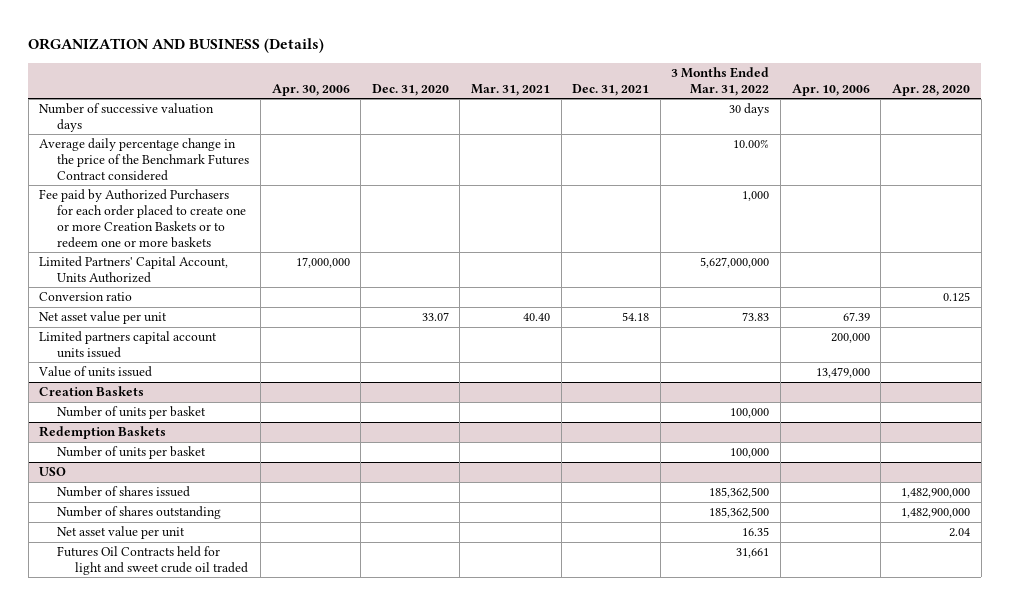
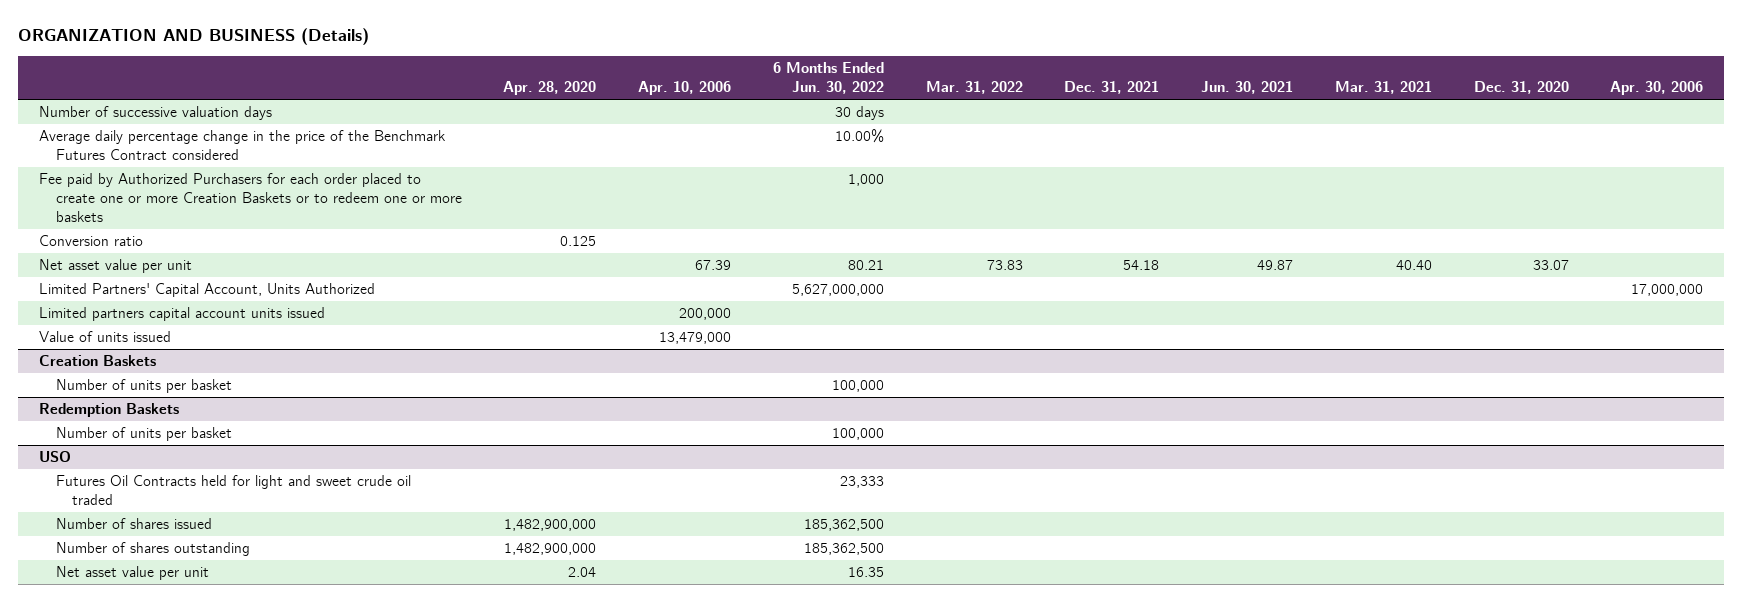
- | Apr. 30, 2006 | Dec. 31, 2020 | Mar. 31, 2021 | Dec. 31, 2021 | 3 Months Ended Mar. 31, 2022 | Apr. 10, 2006 | Apr. 28, 2020
+ | Apr. 28, 2020 | Apr. 10, 2006 | 6 Months Ended Jun. 30, 2022 | Mar. 31, 2022 | Dec. 31, 2021 | Jun. 30, 2021 | Mar. 31, 2021 | Dec. 31, 2020 | Apr. 30, 2006
moved down: Limited Partners' Capital Account, Units Authorized | | | 5,627,000,000 | | | | | | 17,000,000
@ USO
moved up: Futures Oil Contracts held for light and sweet crude oil traded | | | 23,333 | | | | | |

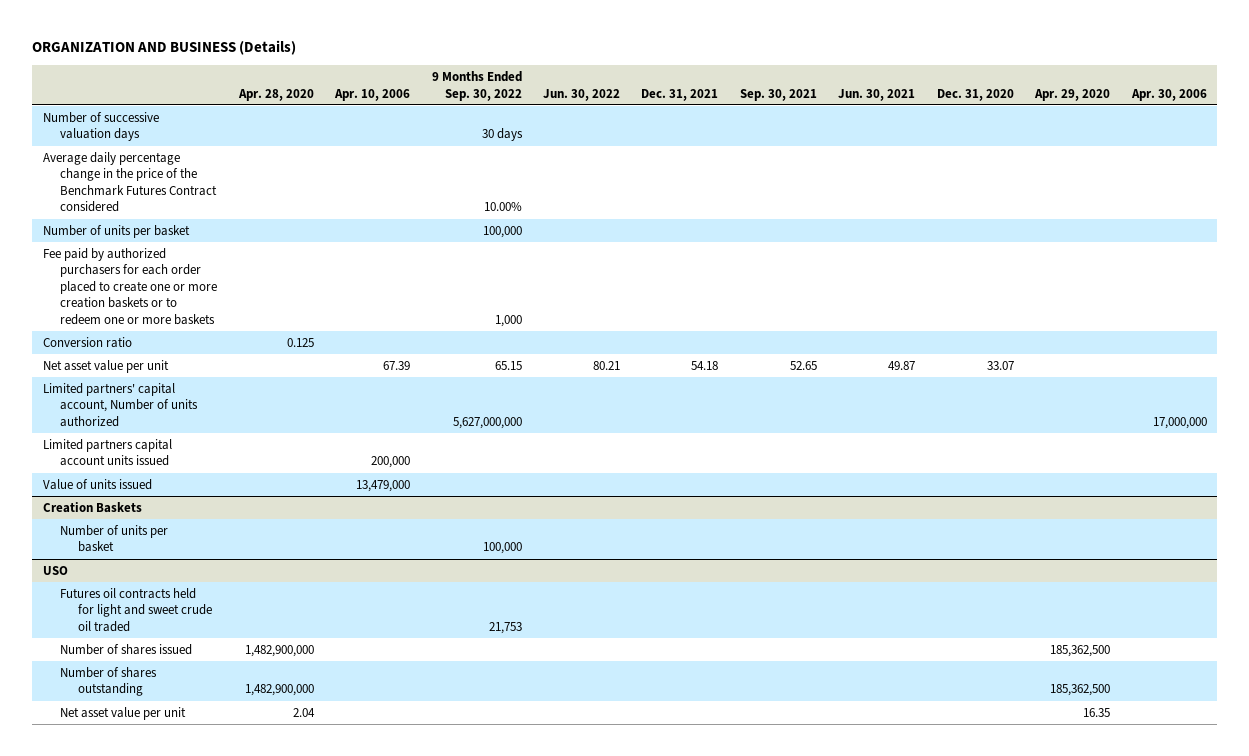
- | Apr. 28, 2020 | Apr. 10, 2006 | 6 Months Ended Jun. 30, 2022 | Mar. 31, 2022 | Dec. 31, 2021 | Jun. 30, 2021 | Mar. 31, 2021 | Dec. 31, 2020 | Apr. 30, 2006
+ | Apr. 28, 2020 | Apr. 10, 2006 | 9 Months Ended Sep. 30, 2022 | Jun. 30, 2022 | Dec. 31, 2021 | Sep. 30, 2021 | Jun. 30, 2021 | Dec. 31, 2020 | Apr. 29, 2020 | Apr. 30, 2006
- Fee paid by Authorized Purchasers for each order placed to create one or more Creation Baskets or to redeem one or more baskets | | | 1,000 | | | | | |
+ Number of units per basket | | | 100,000 | | | | | | |
+ Fee paid by authorized purchasers for each order placed to create one or more creation baskets or to redeem one or more baskets | | | 1,000 | | | | | | |
- Limited Partners' Capital Account, Units Authorized | | | 5,627,000,000 | | | | | | 17,000,000
+ Limited partners' capital account, Number of units authorized | | | 5,627,000,000 | | | | | | | 17,000,000
- Redemption Baskets
- Number of units per basket | | | 100,000 | | | | | |
@ USO
- Futures Oil Contracts held for light and sweet crude oil traded | | | 23,333 | | | | | |
+ Futures oil contracts held for light and sweet crude oil traded | | | 21,753 | | | | | | |

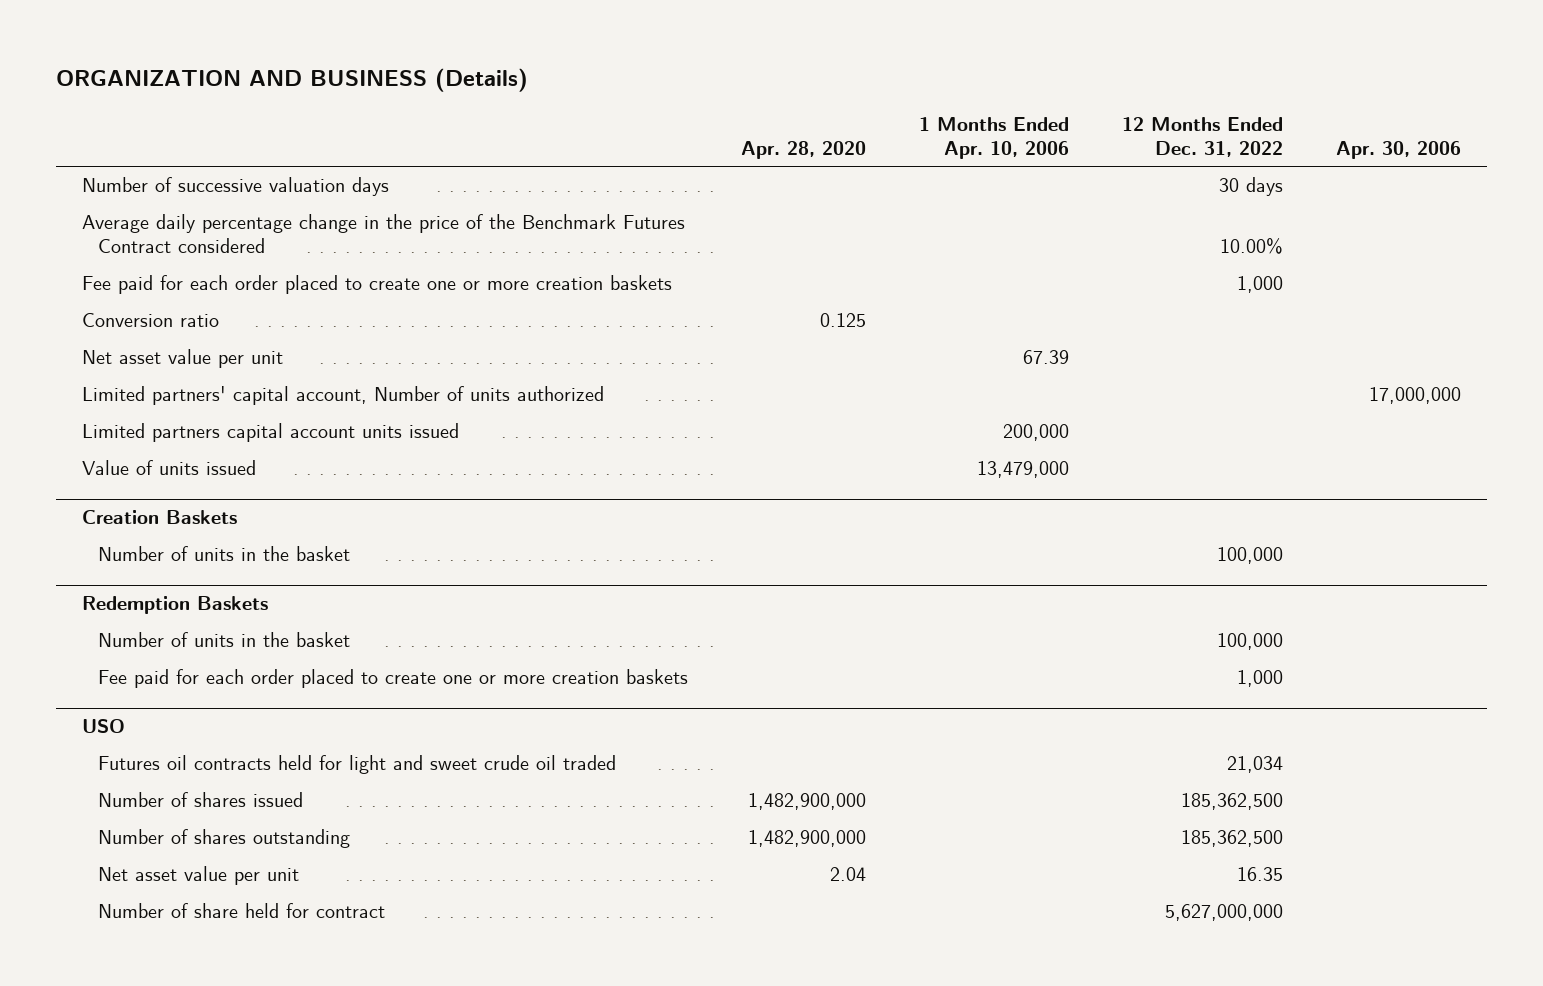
- | Apr. 28, 2020 | Apr. 10, 2006 | 9 Months Ended Sep. 30, 2022 | Jun. 30, 2022 | Dec. 31, 2021 | Sep. 30, 2021 | Jun. 30, 2021 | Dec. 31, 2020 | Apr. 29, 2020 | Apr. 30, 2006
+ | Apr. 28, 2020 | 1 Months Ended Apr. 10, 2006 | 12 Months Ended Dec. 31, 2022 | Apr. 30, 2006
- Number of units per basket | | | 100,000 | | | | | | |
- Fee paid by authorized purchasers for each order placed to create one or more creation baskets or to redeem one or more baskets | | | 1,000 | | | | | | |
+ Fee paid for each order placed to create one or more creation baskets | | | 1,000 |
@ Creation Baskets
- Number of units per basket | | | 100,000 | | | | | | |
+ Number of units in the basket | | | 100,000 |
+ Redemption Baskets
+ Number of units in the basket | | | 100,000 |
+ Fee paid for each order placed to create one or more creation baskets | | | 1,000 |
@ USO
+ Number of share held for contract | | | 5,627,000,000 |

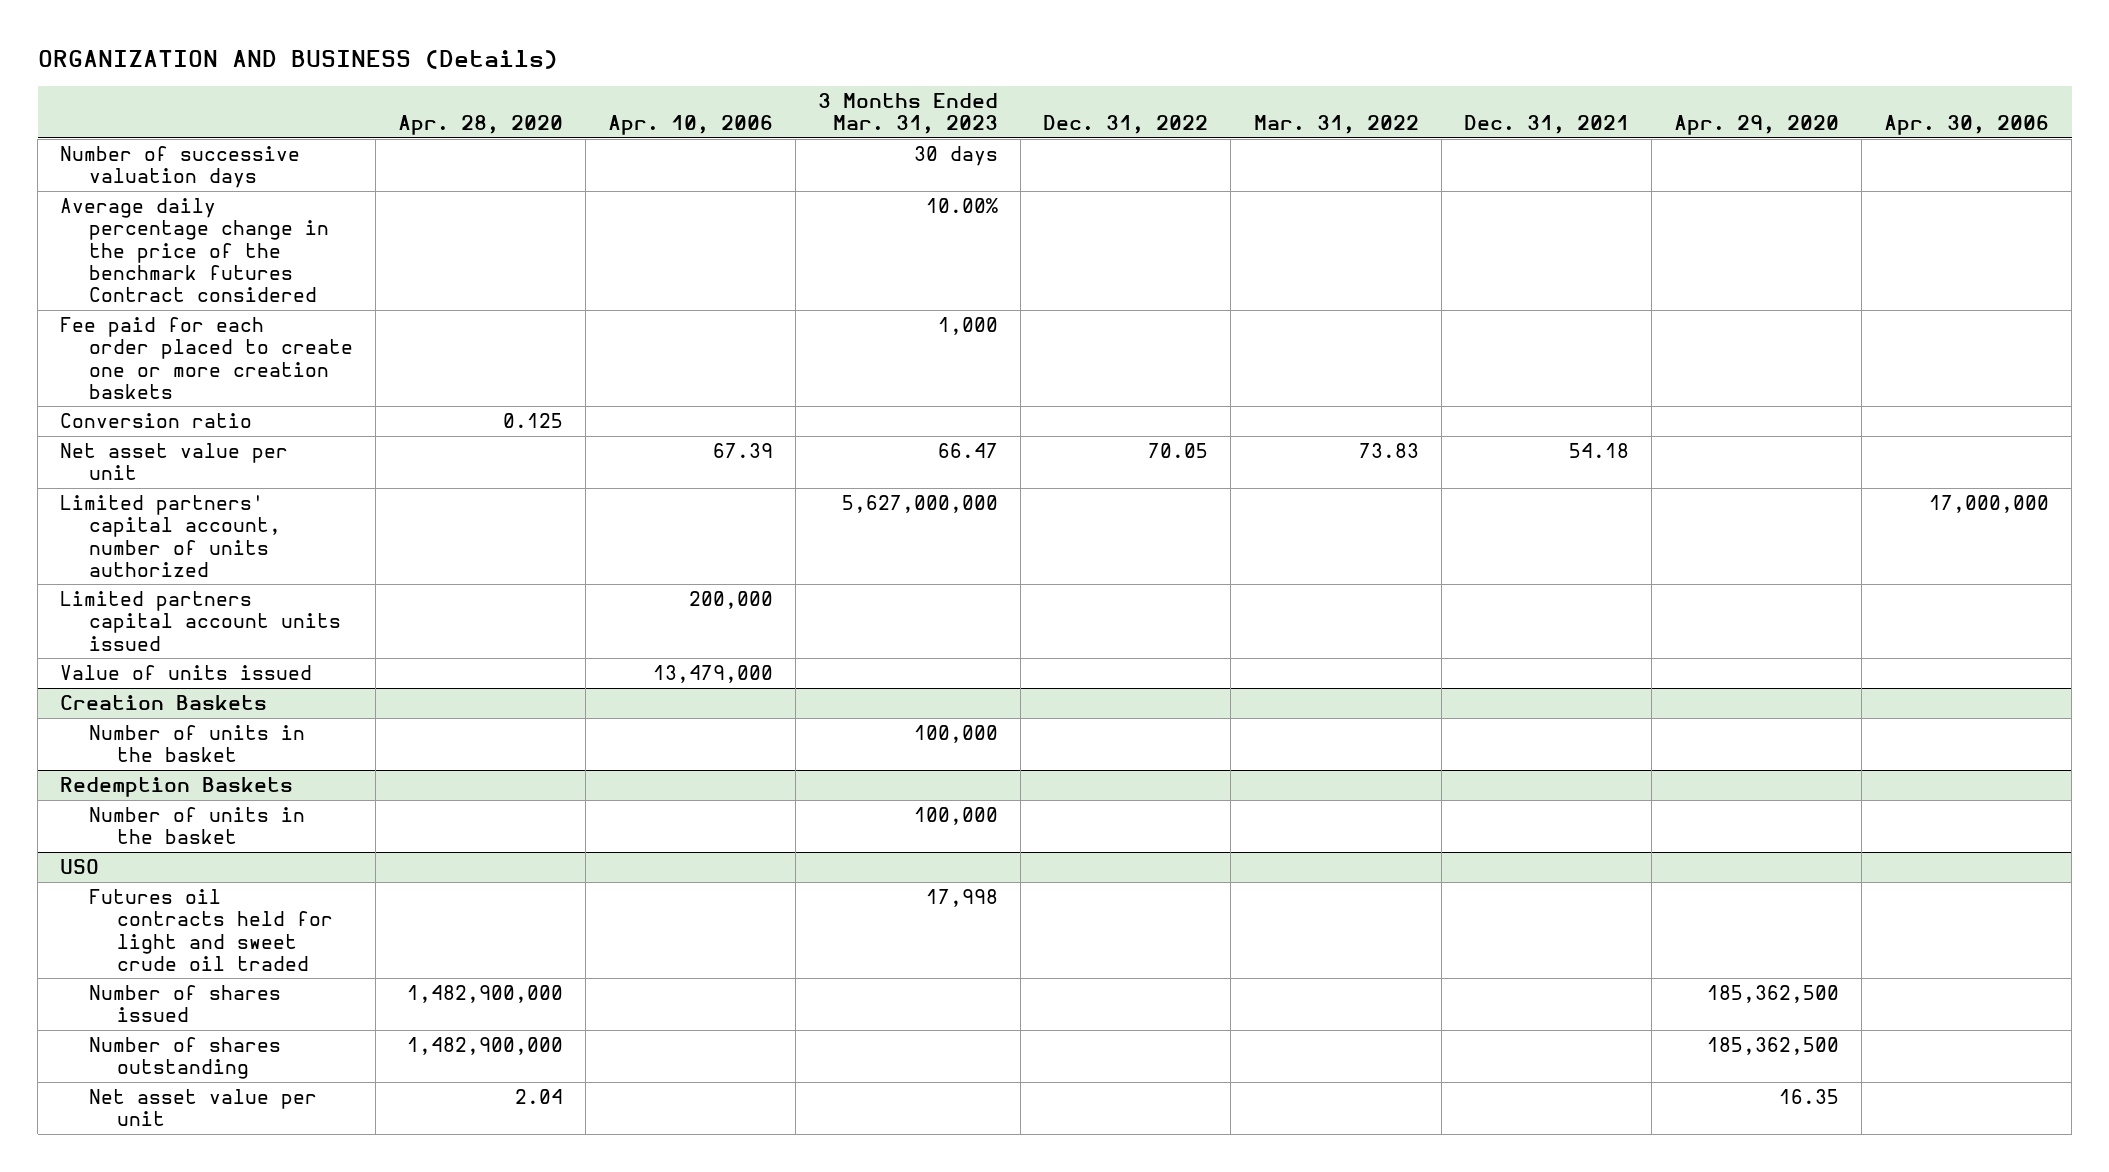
- | Apr. 28, 2020 | 1 Months Ended Apr. 10, 2006 | 12 Months Ended Dec. 31, 2022 | Apr. 30, 2006
+ | Apr. 28, 2020 | Apr. 10, 2006 | 3 Months Ended Mar. 31, 2023 | Dec. 31, 2022 | Mar. 31, 2022 | Dec. 31, 2021 | Apr. 29, 2020 | Apr. 30, 2006
- Average daily percentage change in the price of the Benchmark Futures Contract considered | | | 10.00% |
+ Average daily percentage change in the price of the benchmark futures Contract considered | | | 10.00% | | | | |
- Limited partners' capital account, Number of units authorized | | | | 17,000,000
+ Limited partners' capital account, number of units authorized | | | 5,627,000,000 | | | | | 17,000,000
@ Redemption Baskets
- Fee paid for each order placed to create one or more creation baskets | | | 1,000 |
@ USO
- Number of share held for contract | | | 5,627,000,000 |

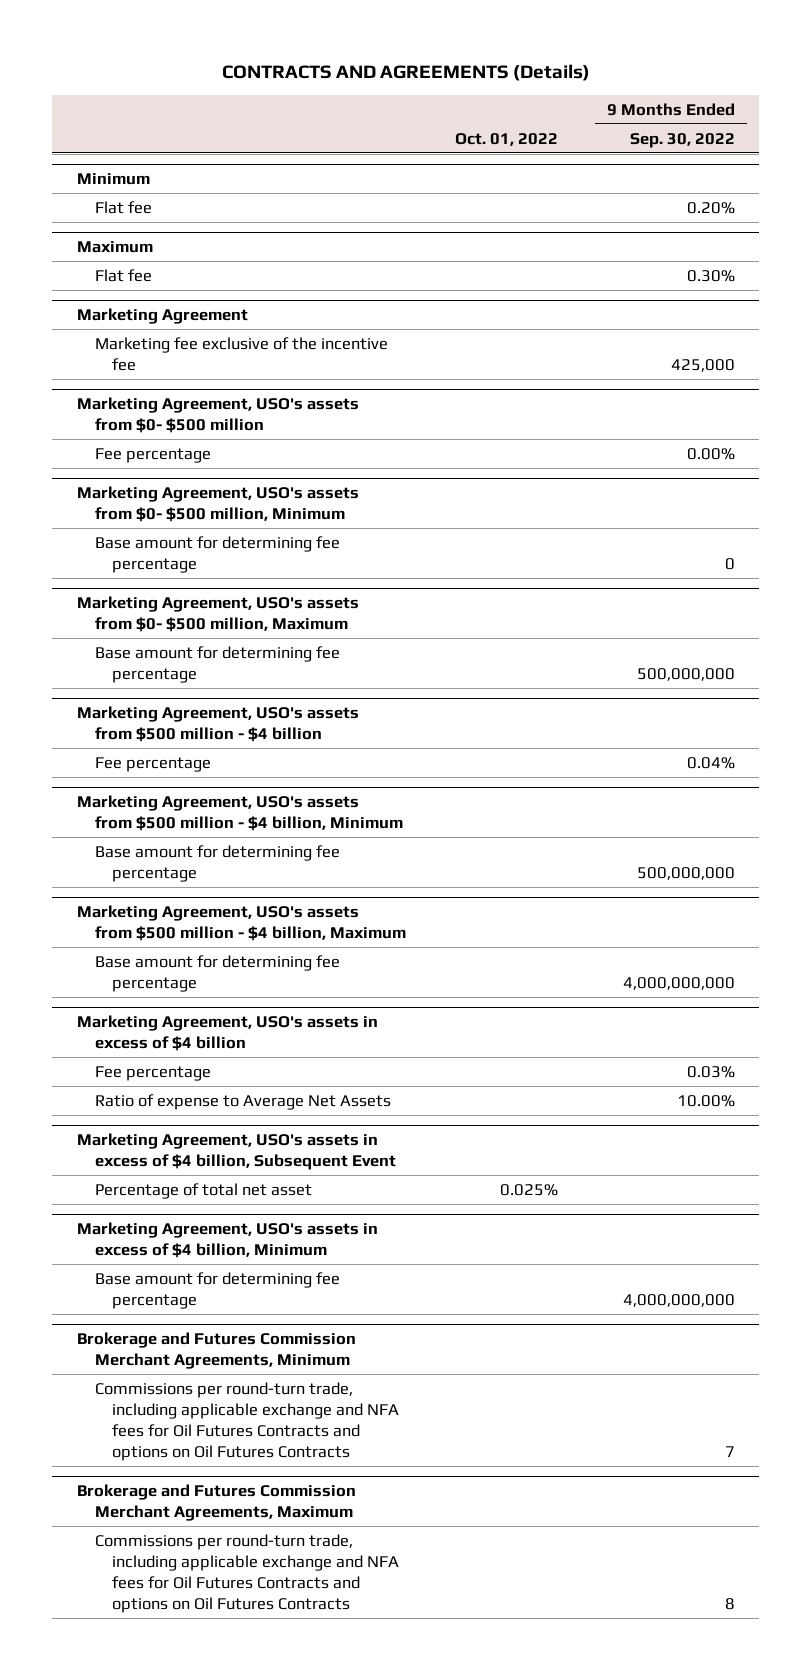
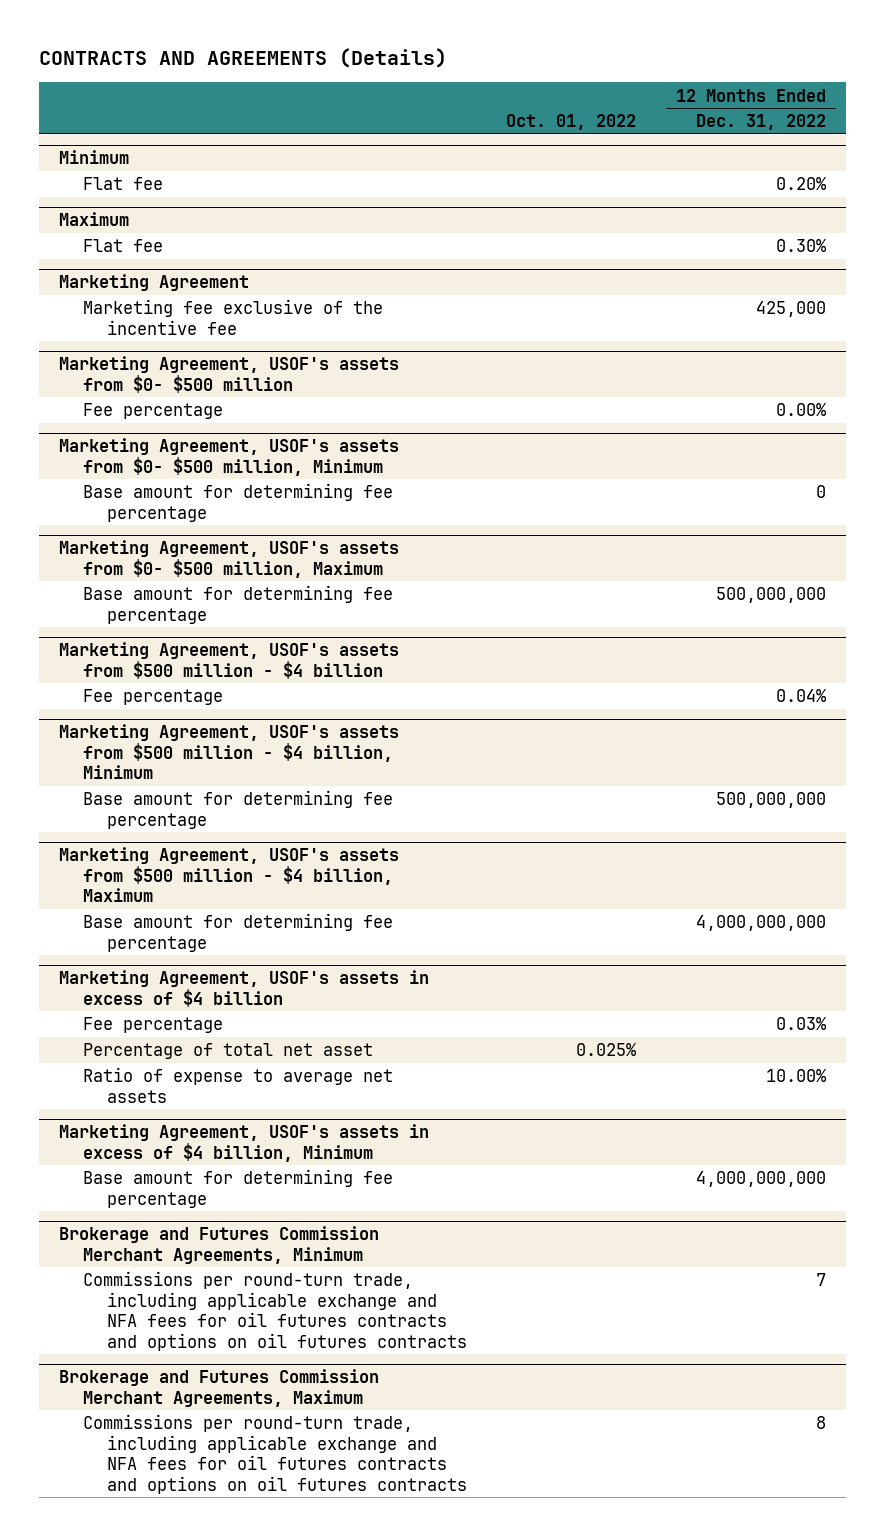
- | Oct. 01, 2022 | 9 Months Ended Sep. 30, 2022
+ | Oct. 01, 2022 | 12 Months Ended Dec. 31, 2022
- Marketing Agreement, USO's assets from $0- $500 million
+ Marketing Agreement, USOF's assets from $0- $500 million
- Marketing Agreement, USO's assets from $0- $500 million, Minimum
+ Marketing Agreement, USOF's assets from $0- $500 million, Minimum
- Marketing Agreement, USO's assets from $0- $500 million, Maximum
+ Marketing Agreement, USOF's assets from $0- $500 million, Maximum
- Marketing Agreement, USO's assets from $500 million - $4 billion
+ Marketing Agreement, USOF's assets from $500 million - $4 billion
- Marketing Agreement, USO's assets from $500 million - $4 billion, Minimum
+ Marketing Agreement, USOF's assets from $500 million - $4 billion, Minimum
- Marketing Agreement, USO's assets from $500 million - $4 billion, Maximum
+ Marketing Agreement, USOF's assets from $500 million - $4 billion, Maximum
- Marketing Agreement, USO's assets in excess of $4 billion
+ Marketing Agreement, USOF's assets in excess of $4 billion
- Ratio of expense to Average Net Assets | | 10.00%
- Marketing Agreement, USO's assets in excess of $4 billion, Subsequent Event
- Percentage of total net asset | 0.025% |
- Marketing Agreement, USO's assets in excess of $4 billion, Minimum
+ Percentage of total net asset | 0.025% |
+ Ratio of expense to average net assets | | 10.00%
+ Marketing Agreement, USOF's assets in excess of $4 billion, Minimum
@ Brokerage and Futures Commission Merchant Agreements, Minimum
- Commissions per round-turn trade, including applicable exchange and NFA fees for Oil Futures Contracts and options on Oil Futures Contracts | | 7
+ Commissions per round-turn trade, including applicable exchange and NFA fees for oil futures contracts and options on oil futures contracts | | 7
@ Brokerage and Futures Commission Merchant Agreements, Maximum
- Commissions per round-turn trade, including applicable exchange and NFA fees for Oil Futures Contracts and options on Oil Futures Contracts | | 8
+ Commissions per round-turn trade, including applicable exchange and NFA fees for oil futures contracts and options on oil futures contracts | | 8

